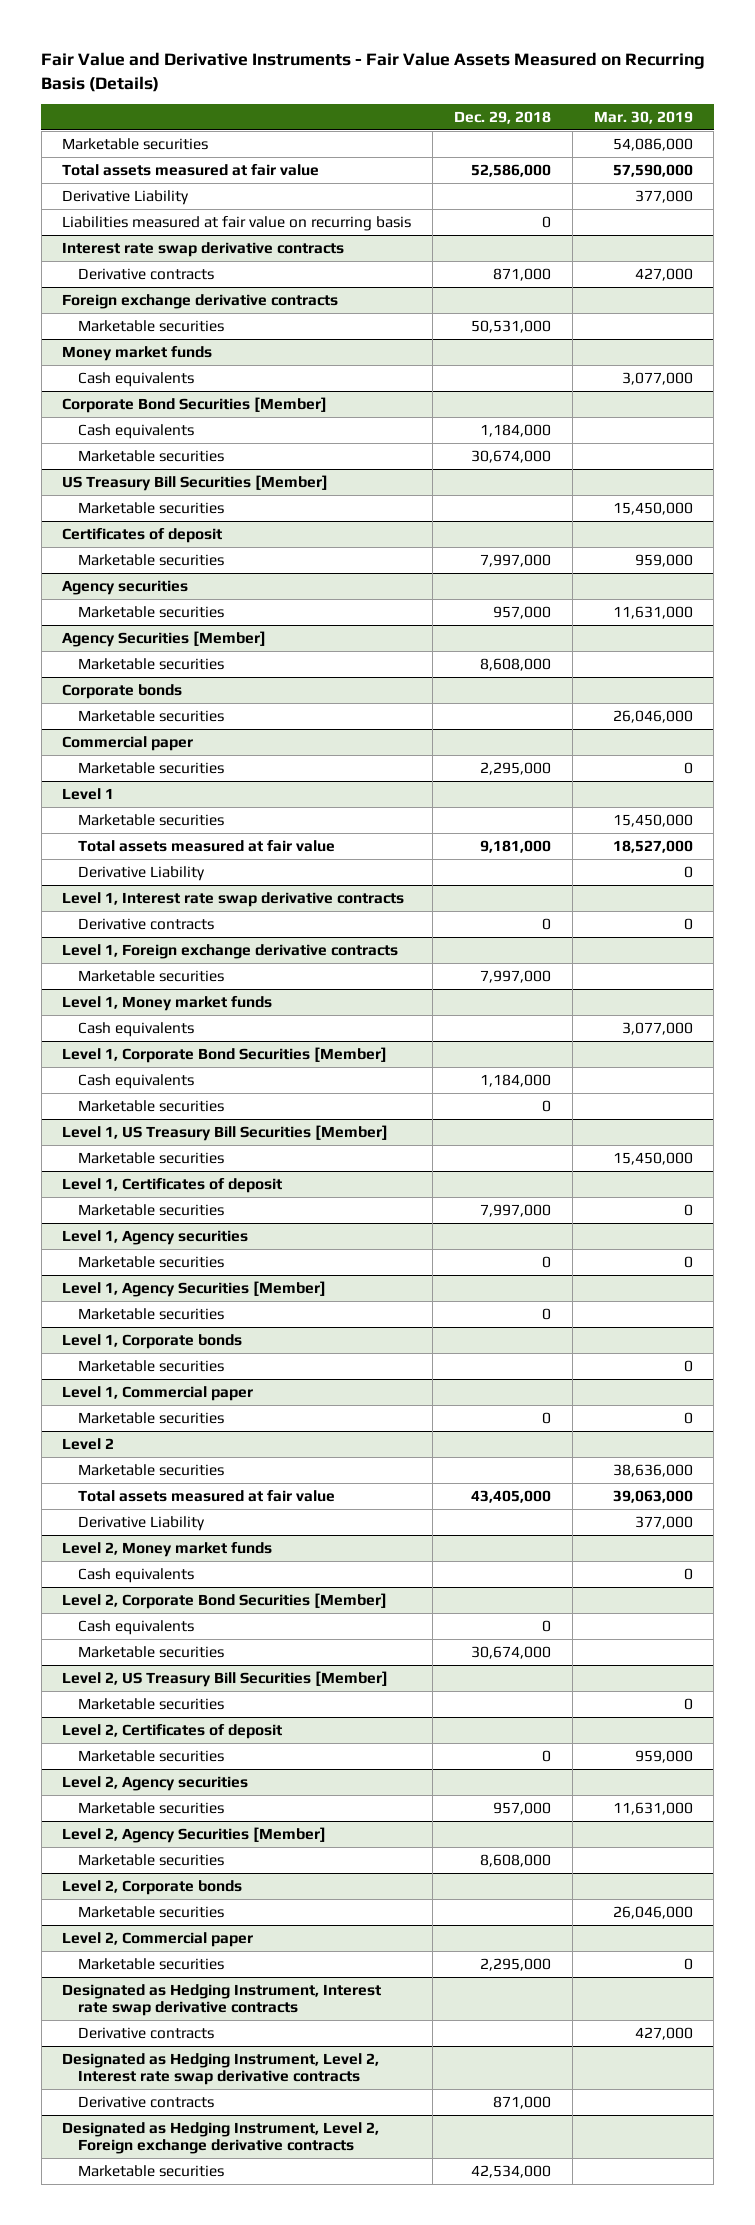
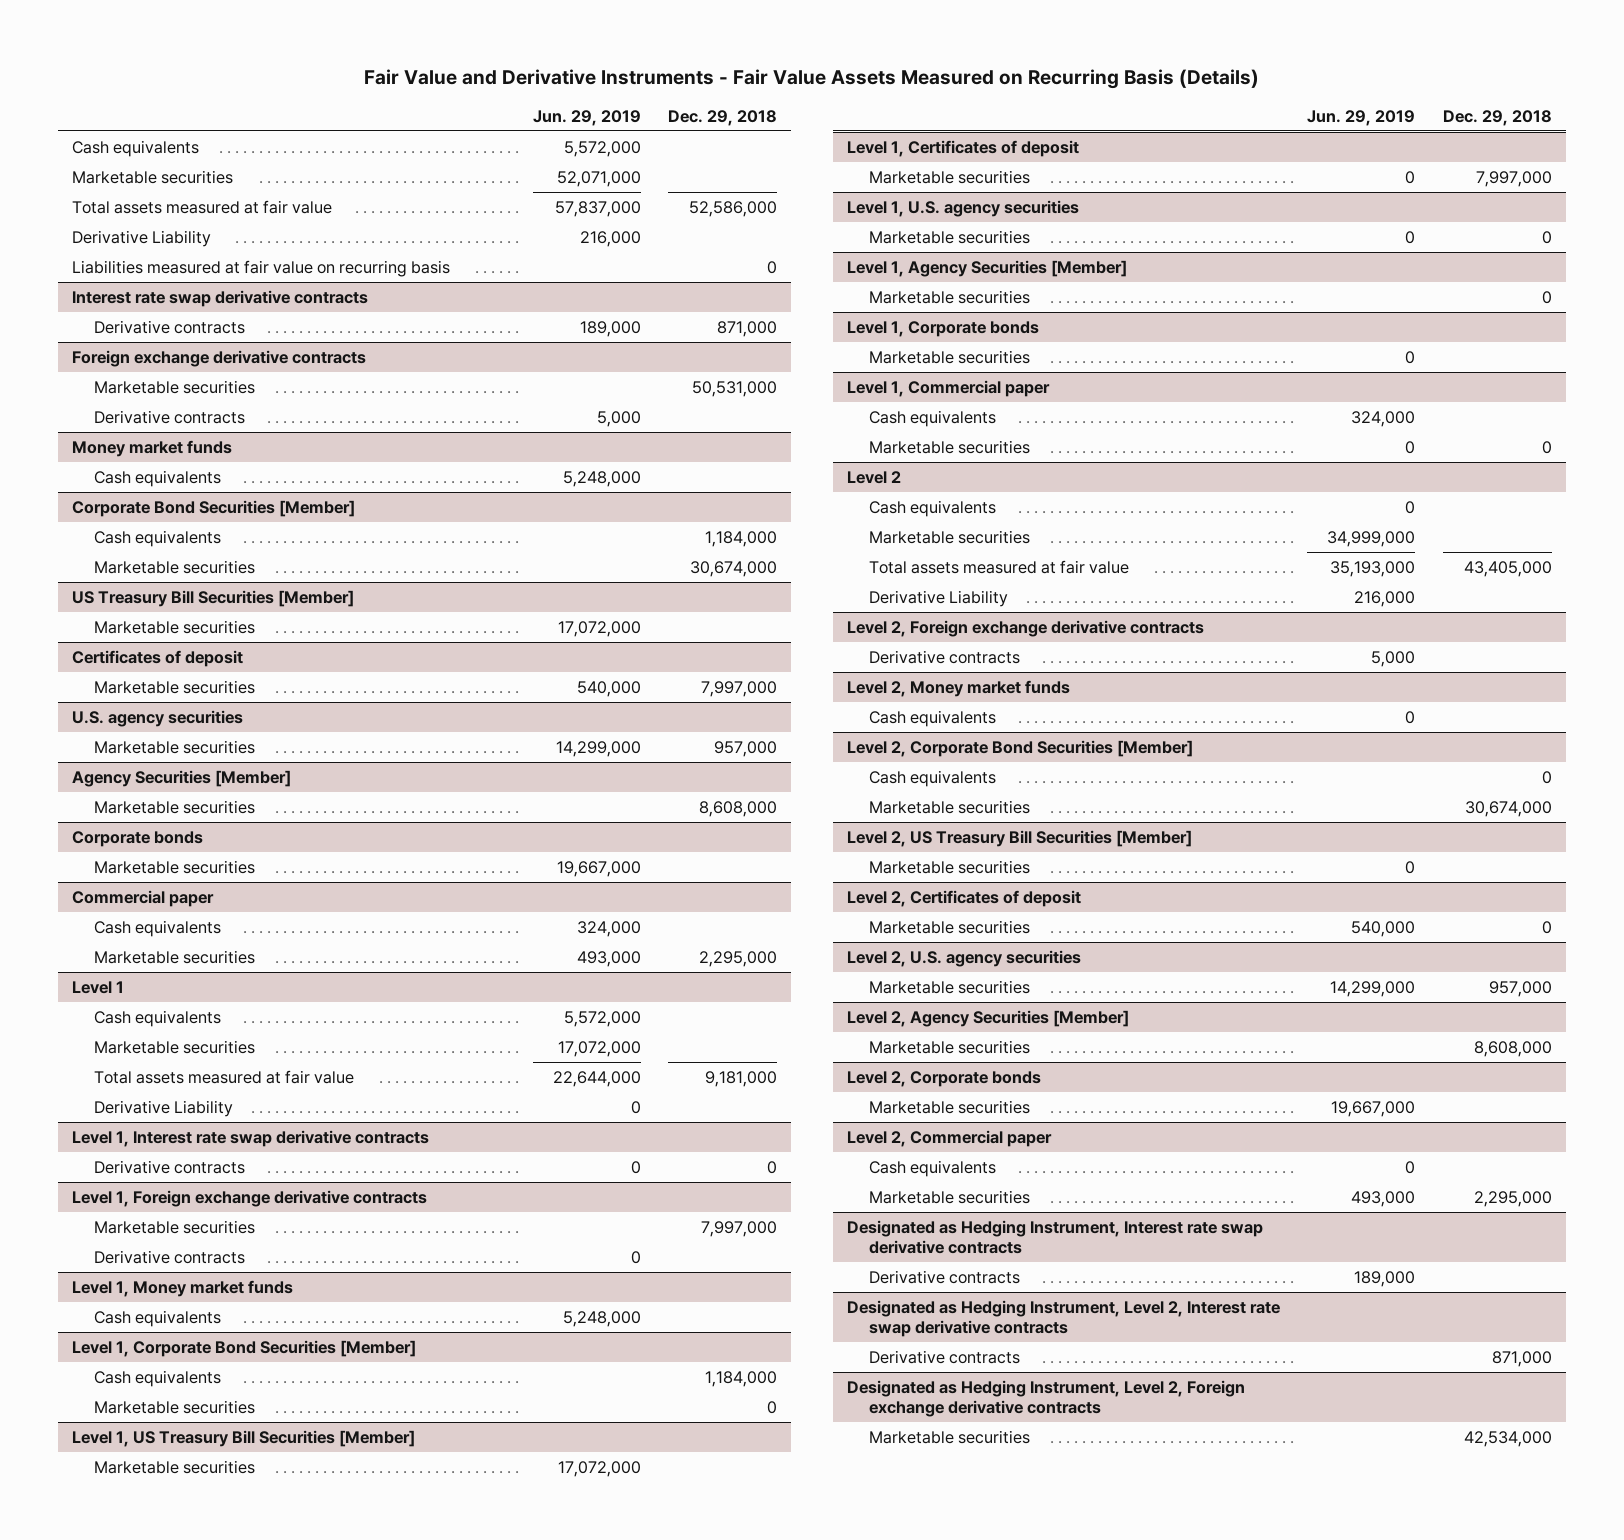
- | Dec. 29, 2018 | Mar. 30, 2019
+ | Jun. 29, 2019 | Dec. 29, 2018
+ Cash equivalents | 5,572,000 |
@ Foreign exchange derivative contracts
+ Derivative contracts | 5,000 |
- Agency securities
+ U.S. agency securities
@ Commercial paper
+ Cash equivalents | 324,000 |
@ Level 1
+ Cash equivalents | 5,572,000 |
@ Level 1, Foreign exchange derivative contracts
+ Derivative contracts | 0 |
- Level 1, Agency securities
+ Level 1, U.S. agency securities
@ Level 1, Commercial paper
+ Cash equivalents | 324,000 |
@ Level 2
+ Cash equivalents | 0 |
+ Level 2, Foreign exchange derivative contracts
+ Derivative contracts | 5,000 |
- Level 2, Agency securities
+ Level 2, U.S. agency securities
@ Level 2, Commercial paper
+ Cash equivalents | 0 |

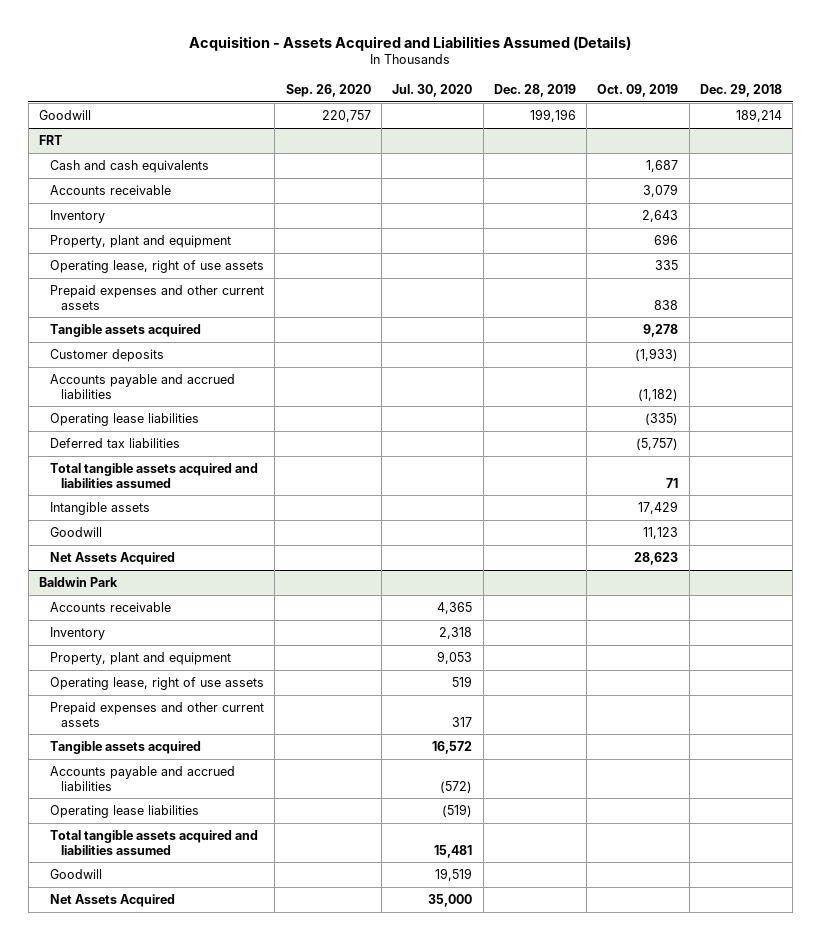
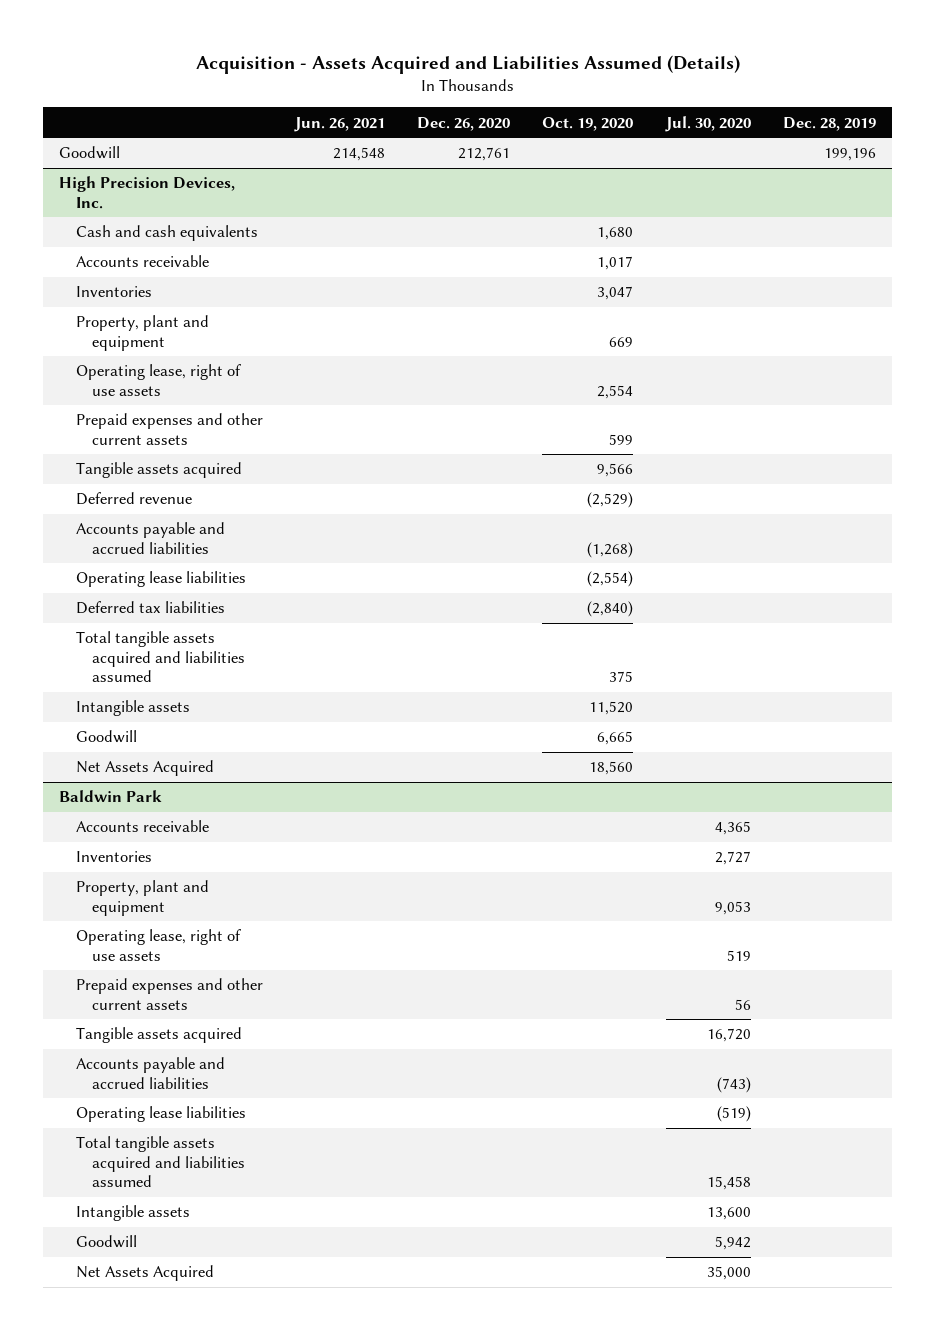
- | Sep. 26, 2020 | Jul. 30, 2020 | Dec. 28, 2019 | Oct. 09, 2019 | Dec. 29, 2018
+ | Jun. 26, 2021 | Dec. 26, 2020 | Oct. 19, 2020 | Jul. 30, 2020 | Dec. 28, 2019
- FRT
- Cash and cash equivalents | | | | 1,687 |
- Accounts receivable | | | | 3,079 |
- Inventory | | | | 2,643 |
- Property, plant and equipment | | | | 696 |
- Operating lease, right of use assets | | | | 335 |
- Prepaid expenses and other current assets | | | | 838 |
- Tangible assets acquired | | | | 9,278 |
- Customer deposits | | | | (1,933) |
- Accounts payable and accrued liabilities | | | | (1,182) |
- Operating lease liabilities | | | | (335) |
- Deferred tax liabilities | | | | (5,757) |
- Total tangible assets acquired and liabilities assumed | | | | 71 |
- Intangible assets | | | | 17,429 |
- Goodwill | | | | 11,123 |
- Net Assets Acquired | | | | 28,623 |
+ High Precision Devices, Inc.
+ Cash and cash equivalents | | | 1,680 | |
+ Accounts receivable | | | 1,017 | |
+ Inventories | | | 3,047 | |
+ Property, plant and equipment | | | 669 | |
+ Operating lease, right of use assets | | | 2,554 | |
+ Prepaid expenses and other current assets | | | 599 | |
+ Tangible assets acquired | | | 9,566 | |
+ Deferred revenue | | | (2,529) | |
+ Accounts payable and accrued liabilities | | | (1,268) | |
+ Operating lease liabilities | | | (2,554) | |
+ Deferred tax liabilities | | | (2,840) | |
+ Total tangible assets acquired and liabilities assumed | | | 375 | |
+ Intangible assets | | | 11,520 | |
+ Goodwill | | | 6,665 | |
+ Net Assets Acquired | | | 18,560 | |
@ Baldwin Park
- Inventory | | 2,318 | | |
+ Inventories | | | | 2,727 |
- Prepaid expenses and other current assets | | 317 | | |
- Tangible assets acquired | | 16,572 | | |
- Accounts payable and accrued liabilities | | (572) | | |
+ Prepaid expenses and other current assets | | | | 56 |
+ Tangible assets acquired | | | | 16,720 |
+ Accounts payable and accrued liabilities | | | | (743) |
- Total tangible assets acquired and liabilities assumed | | 15,481 | | |
- Goodwill | | 19,519 | | |
+ Total tangible assets acquired and liabilities assumed | | | | 15,458 |
+ Intangible assets | | | | 13,600 |
+ Goodwill | | | | 5,942 |

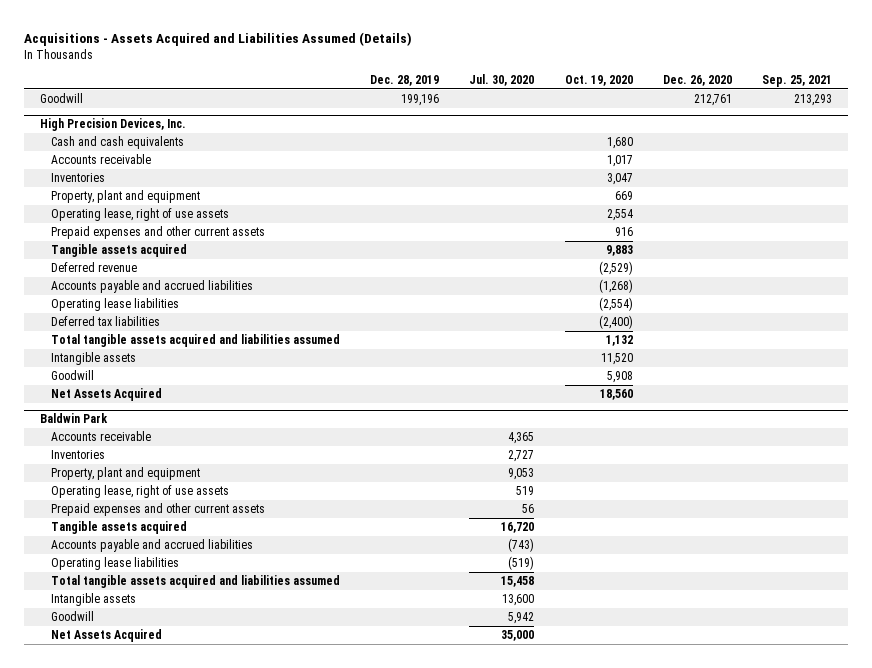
- Acquisition - Assets Acquired and Liabilities Assumed (Details)
+ Acquisitions - Assets Acquired and Liabilities Assumed (Details)
- | Jun. 26, 2021 | Dec. 26, 2020 | Oct. 19, 2020 | Jul. 30, 2020 | Dec. 28, 2019
+ | Dec. 28, 2019 | Jul. 30, 2020 | Oct. 19, 2020 | Dec. 26, 2020 | Sep. 25, 2021
@ High Precision Devices, Inc.
- Prepaid expenses and other current assets | | | 599 | |
- Tangible assets acquired | | | 9,566 | |
+ Prepaid expenses and other current assets | | | 916 | |
+ Tangible assets acquired | | | 9,883 | |
- Deferred tax liabilities | | | (2,840) | |
- Total tangible assets acquired and liabilities assumed | | | 375 | |
+ Deferred tax liabilities | | | (2,400) | |
+ Total tangible assets acquired and liabilities assumed | | | 1,132 | |
- Goodwill | | | 6,665 | |
+ Goodwill | | | 5,908 | |

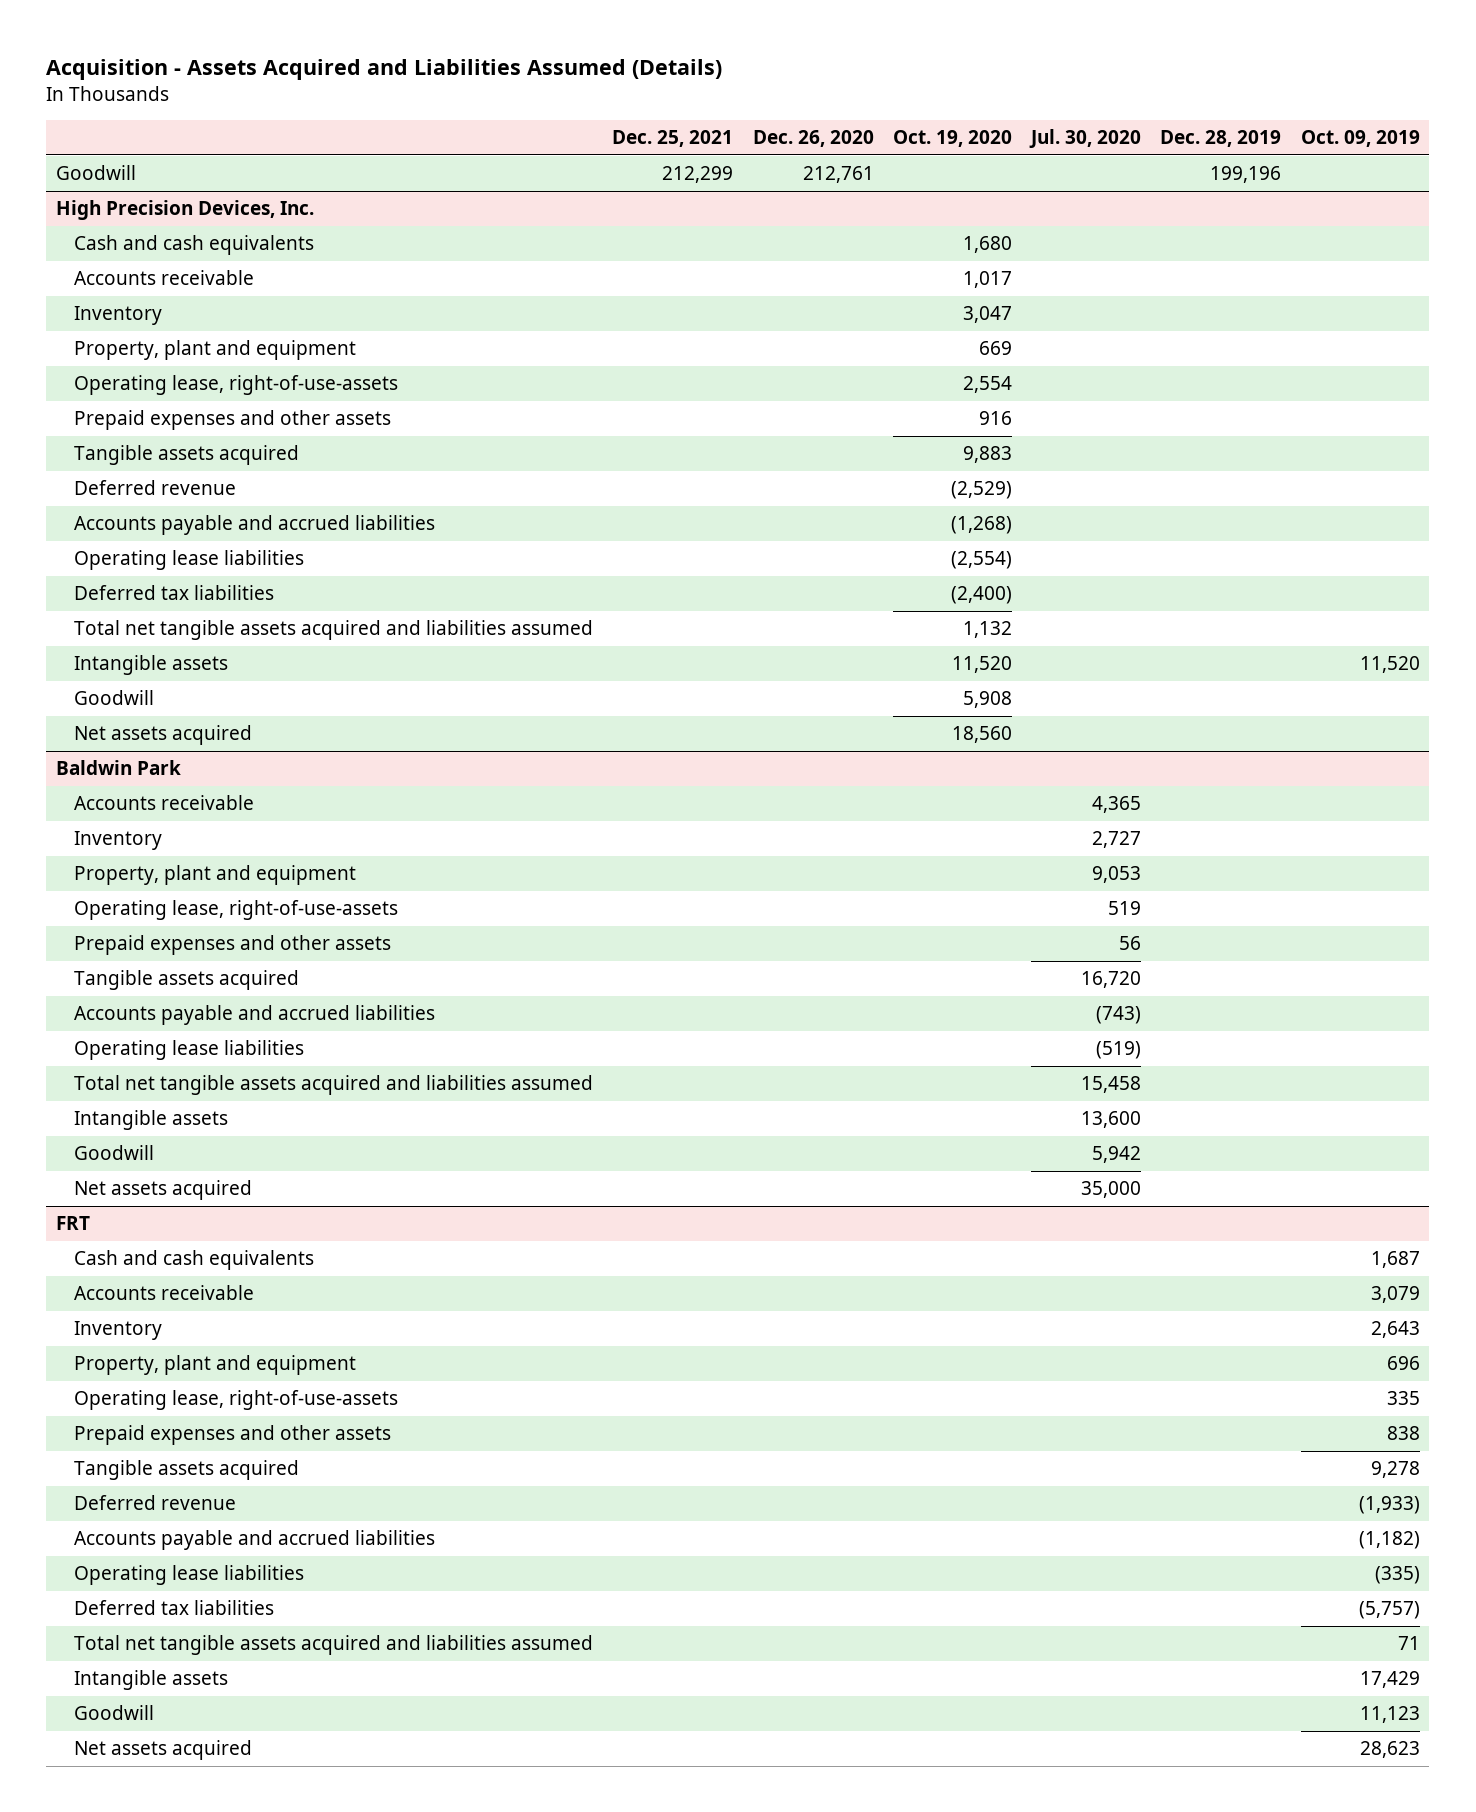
- Acquisitions - Assets Acquired and Liabilities Assumed (Details)
+ Acquisition - Assets Acquired and Liabilities Assumed (Details)
- | Dec. 28, 2019 | Jul. 30, 2020 | Oct. 19, 2020 | Dec. 26, 2020 | Sep. 25, 2021
+ | Dec. 25, 2021 | Dec. 26, 2020 | Oct. 19, 2020 | Jul. 30, 2020 | Dec. 28, 2019 | Oct. 09, 2019
@ High Precision Devices, Inc.
- Inventories | | | 3,047 | |
+ Inventory | | | 3,047 | | |
- Operating lease, right of use assets | | | 2,554 | |
- Prepaid expenses and other current assets | | | 916 | |
+ Operating lease, right-of-use-assets | | | 2,554 | | |
+ Prepaid expenses and other assets | | | 916 | | |
- Total tangible assets acquired and liabilities assumed | | | 1,132 | |
+ Total net tangible assets acquired and liabilities assumed | | | 1,132 | | |
- Net Assets Acquired | | | 18,560 | |
+ Net assets acquired | | | 18,560 | | |
@ Baldwin Park
- Inventories | | 2,727 | | |
+ Inventory | | | | 2,727 | |
- Operating lease, right of use assets | | 519 | | |
- Prepaid expenses and other current assets | | 56 | | |
+ Operating lease, right-of-use-assets | | | | 519 | |
+ Prepaid expenses and other assets | | | | 56 | |
- Total tangible assets acquired and liabilities assumed | | 15,458 | | |
+ Total net tangible assets acquired and liabilities assumed | | | | 15,458 | |
- Net Assets Acquired | | 35,000 | | |
+ Net assets acquired | | | | 35,000 | |
+ FRT
+ Cash and cash equivalents | | | | | | 1,687
+ Accounts receivable | | | | | | 3,079
+ Inventory | | | | | | 2,643
+ Property, plant and equipment | | | | | | 696
+ Operating lease, right-of-use-assets | | | | | | 335
+ Prepaid expenses and other assets | | | | | | 838
+ Tangible assets acquired | | | | | | 9,278
+ Deferred revenue | | | | | | (1,933)
+ Accounts payable and accrued liabilities | | | | | | (1,182)
+ Operating lease liabilities | | | | | | (335)
+ Deferred tax liabilities | | | | | | (5,757)
+ Total net tangible assets acquired and liabilities assumed | | | | | | 71
+ Intangible assets | | | | | | 17,429
+ Goodwill | | | | | | 11,123
+ Net assets acquired | | | | | | 28,623

